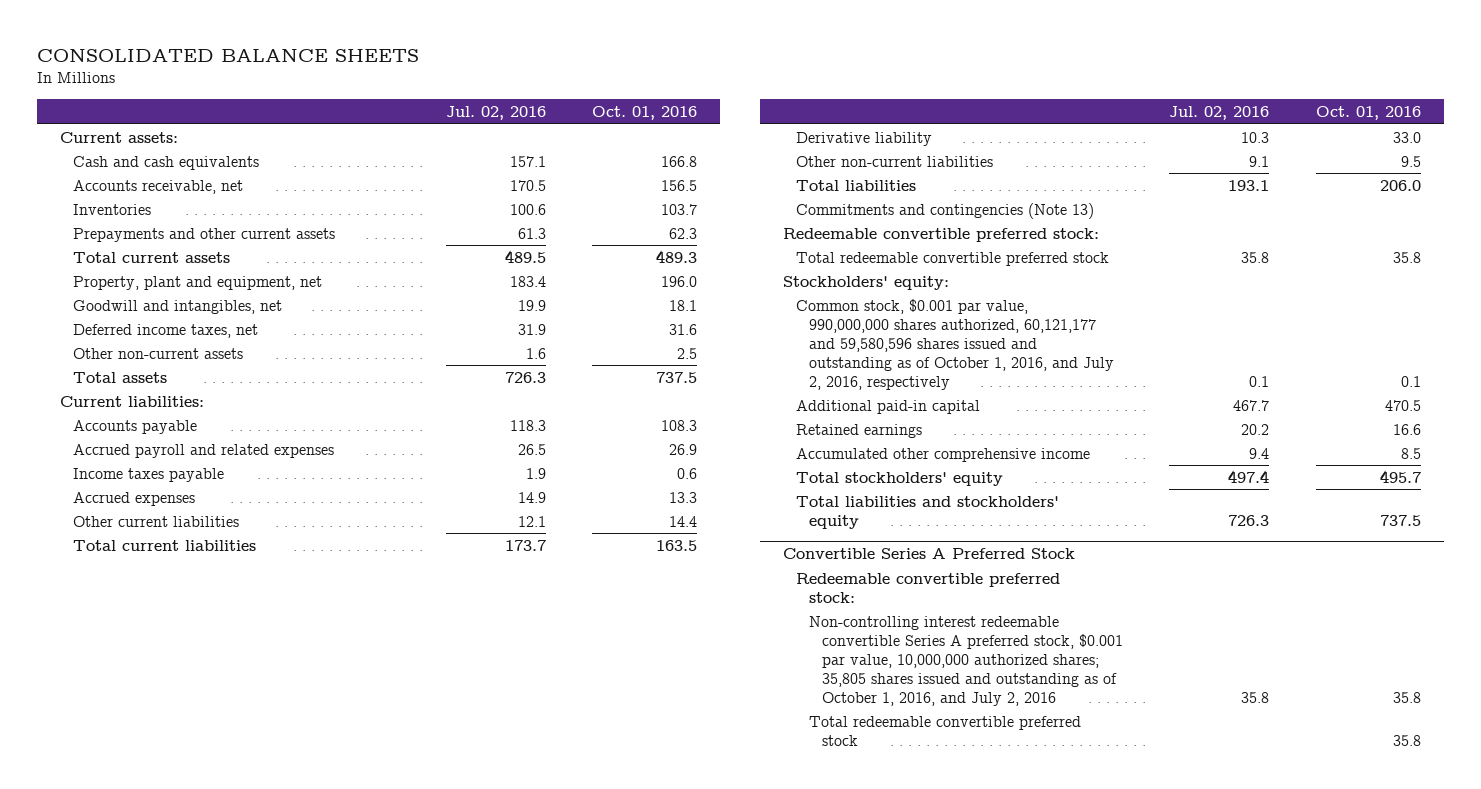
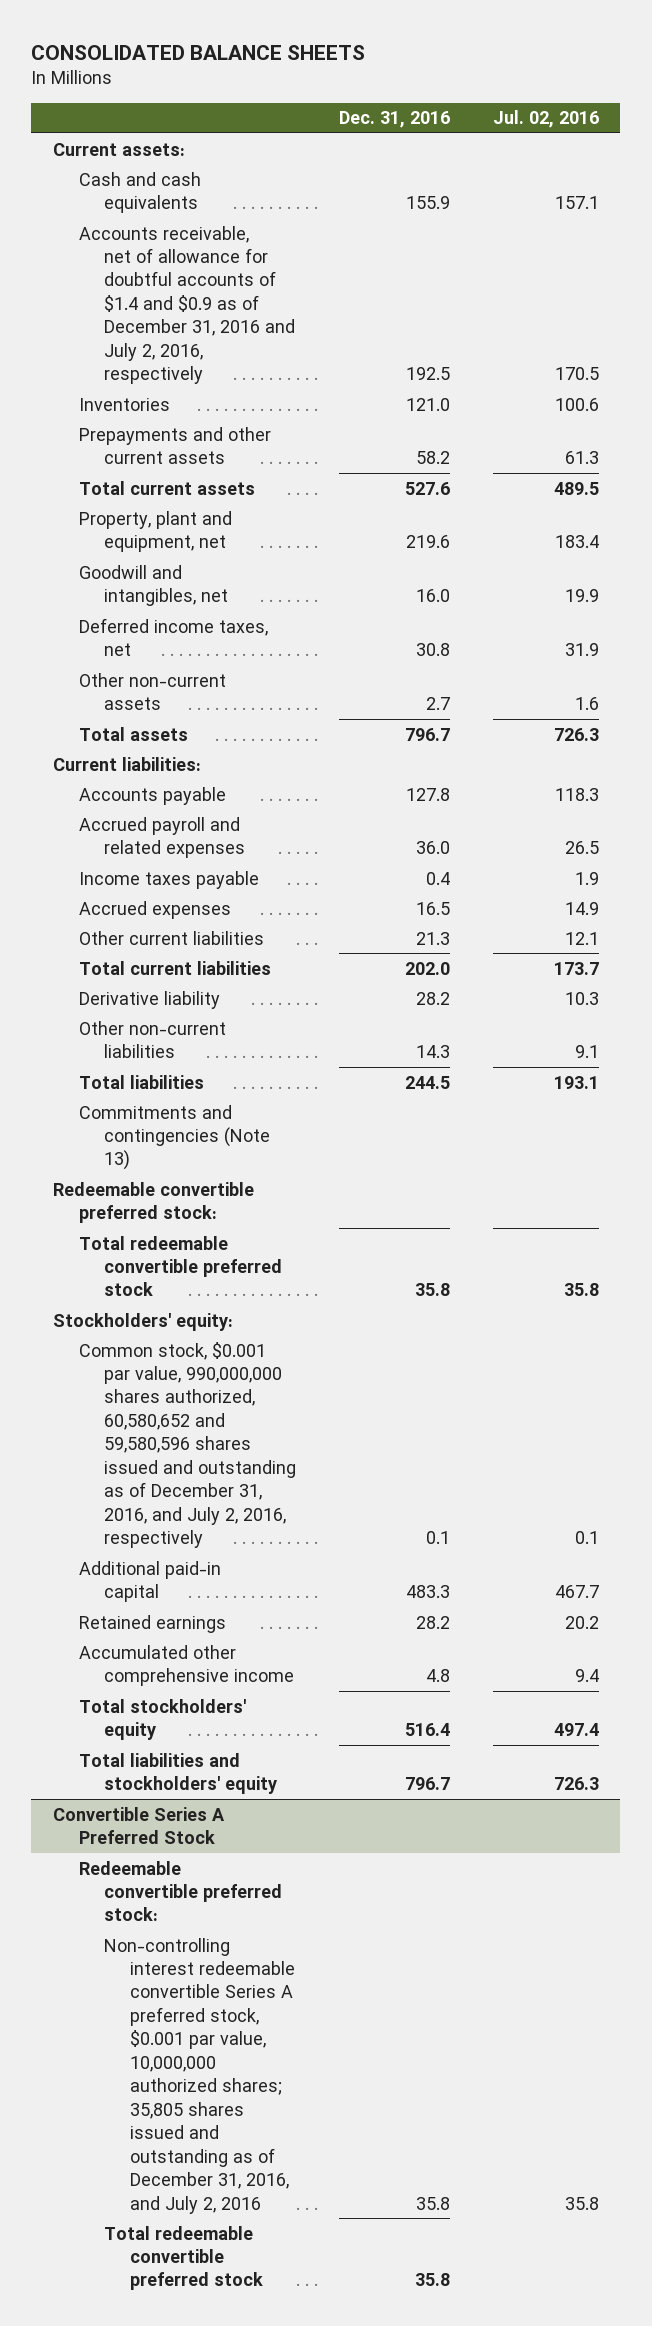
- | Jul. 02, 2016 | Oct. 01, 2016
+ | Dec. 31, 2016 | Jul. 02, 2016
- Accounts receivable, net | 170.5 | 156.5
+ Accounts receivable, net of allowance for doubtful accounts of $1.4 and $0.9 as of December 31, 2016 and July 2, 2016, respectively | 192.5 | 170.5
- Common stock, $0.001 par value, 990,000,000 shares authorized, 60,121,177 and 59,580,596 shares issued and outstanding as of October 1, 2016, and July 2, 2016, respectively | 0.1 | 0.1
+ Common stock, $0.001 par value, 990,000,000 shares authorized, 60,580,652 and 59,580,596 shares issued and outstanding as of December 31, 2016, and July 2, 2016, respectively | 0.1 | 0.1
@ Convertible Series A Preferred Stock
- Non-controlling interest redeemable convertible Series A preferred stock, $0.001 par value, 10,000,000 authorized shares; 35,805 shares issued and outstanding as of October 1, 2016, and July 2, 2016 | 35.8 | 35.8
+ Non-controlling interest redeemable convertible Series A preferred stock, $0.001 par value, 10,000,000 authorized shares; 35,805 shares issued and outstanding as of December 31, 2016, and July 2, 2016 | 35.8 | 35.8

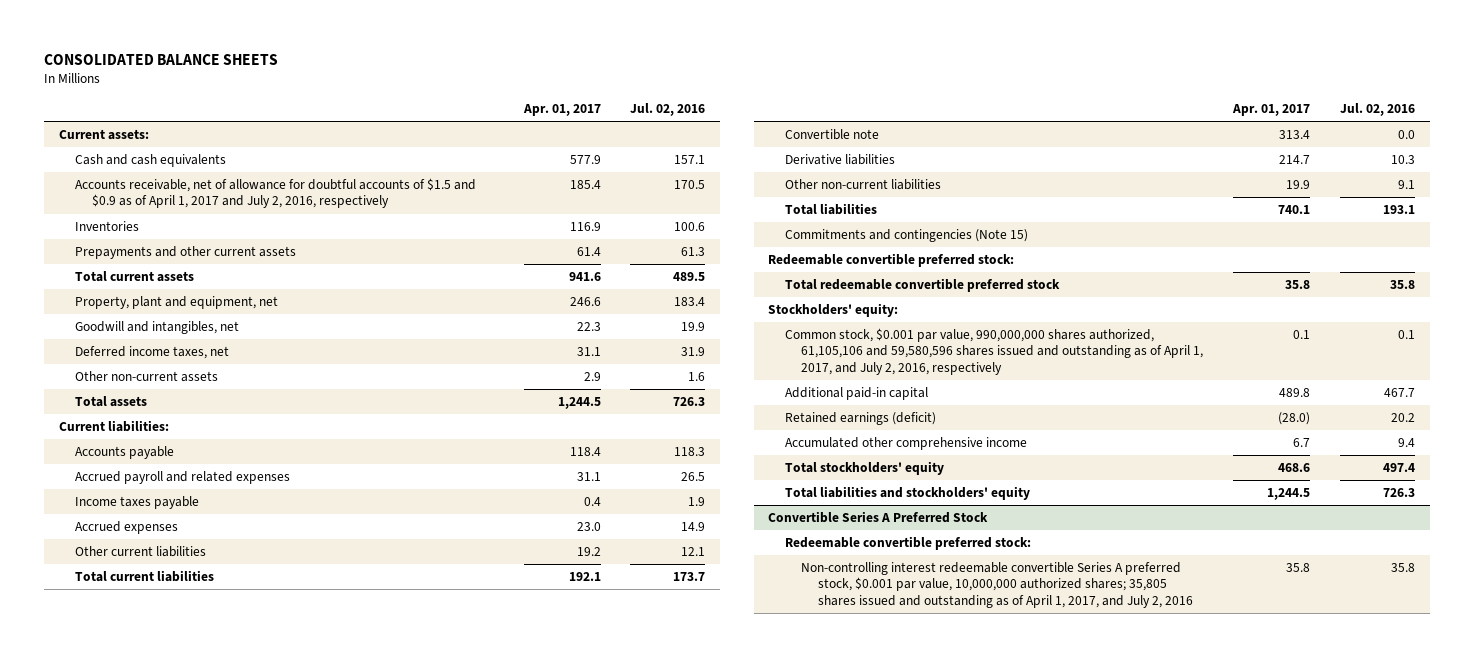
- | Dec. 31, 2016 | Jul. 02, 2016
+ | Apr. 01, 2017 | Jul. 02, 2016
- Accounts receivable, net of allowance for doubtful accounts of $1.4 and $0.9 as of December 31, 2016 and July 2, 2016, respectively | 192.5 | 170.5
+ Accounts receivable, net of allowance for doubtful accounts of $1.5 and $0.9 as of April 1, 2017 and July 2, 2016, respectively | 185.4 | 170.5
- Derivative liability | 28.2 | 10.3
+ Convertible note | 313.4 | 0.0
+ Derivative liabilities | 214.7 | 10.3
- Commitments and contingencies (Note 13)
+ Commitments and contingencies (Note 15)
- Common stock, $0.001 par value, 990,000,000 shares authorized, 60,580,652 and 59,580,596 shares issued and outstanding as of December 31, 2016, and July 2, 2016, respectively | 0.1 | 0.1
+ Common stock, $0.001 par value, 990,000,000 shares authorized, 61,105,106 and 59,580,596 shares issued and outstanding as of April 1, 2017, and July 2, 2016, respectively | 0.1 | 0.1
- Retained earnings | 28.2 | 20.2
+ Retained earnings (deficit) | (28.0) | 20.2
@ Convertible Series A Preferred Stock
- Non-controlling interest redeemable convertible Series A preferred stock, $0.001 par value, 10,000,000 authorized shares; 35,805 shares issued and outstanding as of December 31, 2016, and July 2, 2016 | 35.8 | 35.8
- Total redeemable convertible preferred stock | 35.8 |
+ Non-controlling interest redeemable convertible Series A preferred stock, $0.001 par value, 10,000,000 authorized shares; 35,805 shares issued and outstanding as of April 1, 2017, and July 2, 2016 | 35.8 | 35.8

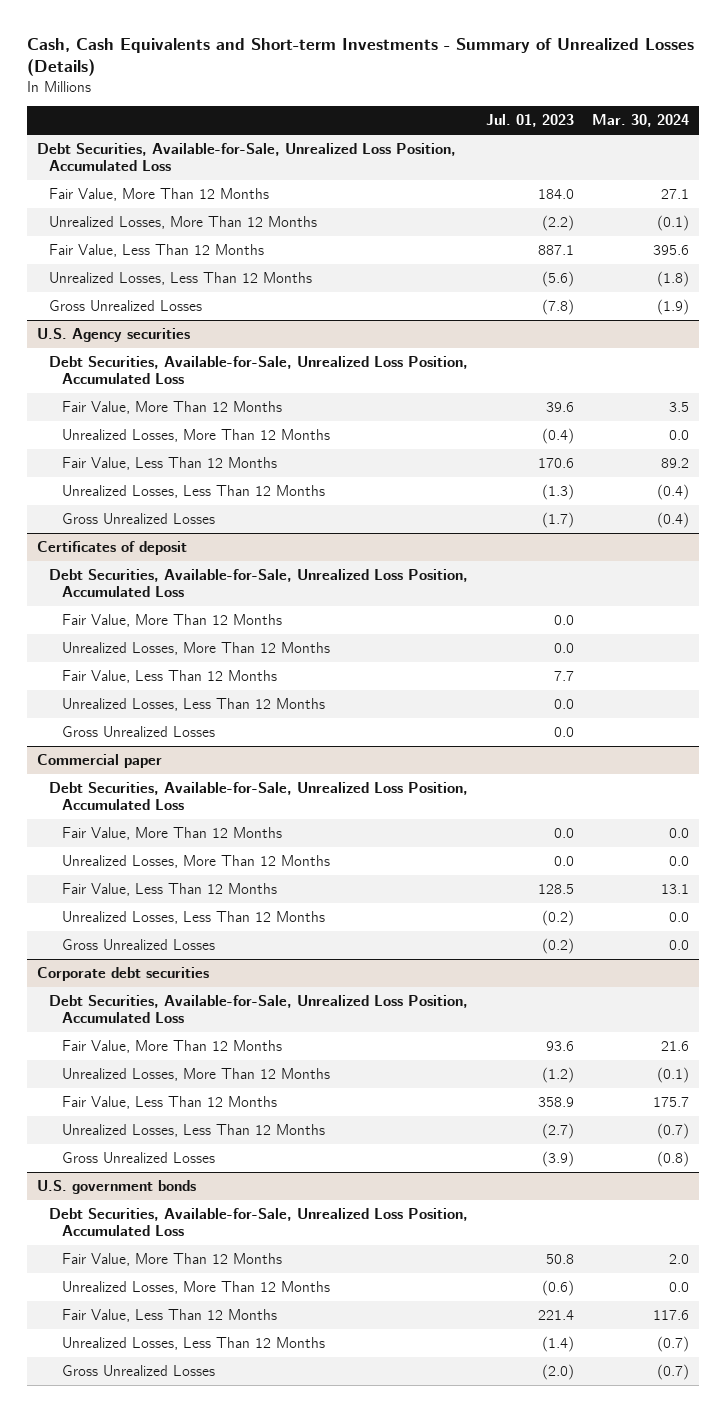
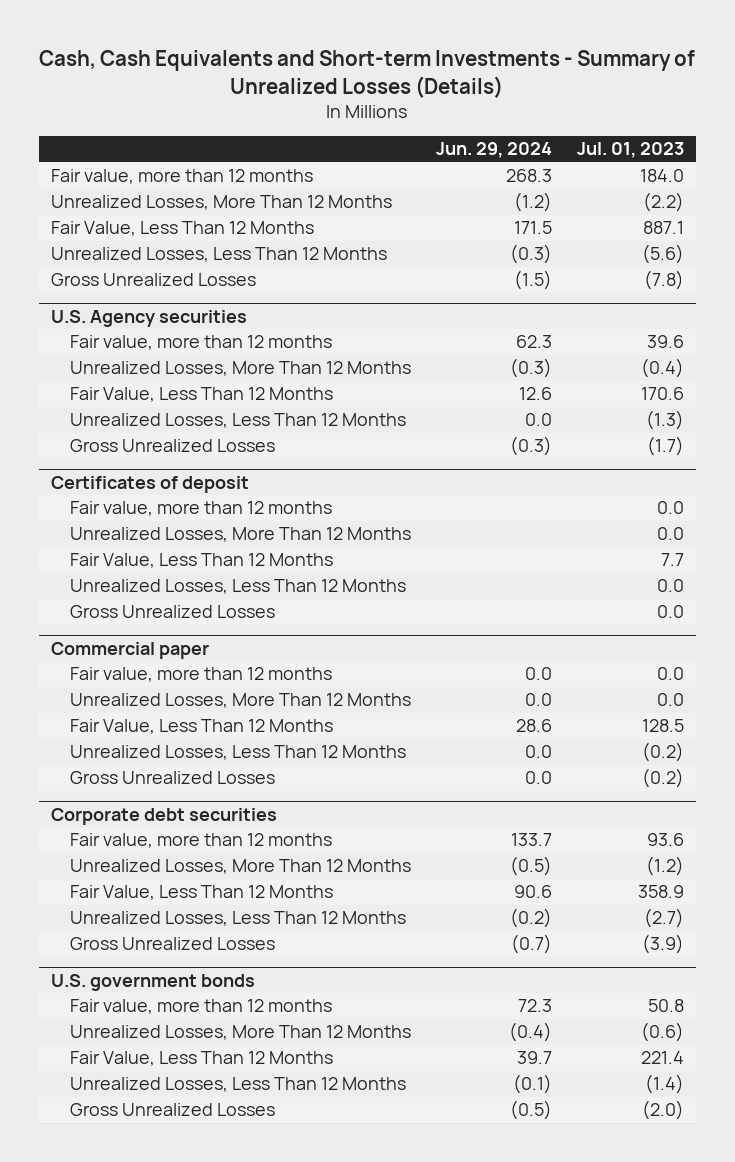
- | Jul. 01, 2023 | Mar. 30, 2024
+ | Jun. 29, 2024 | Jul. 01, 2023
- Debt Securities, Available-for-Sale, Unrealized Loss Position, Accumulated Loss
- Fair Value, More Than 12 Months | 184.0 | 27.1
+ Fair value, more than 12 months | 268.3 | 184.0
@ U.S. Agency securities
- Debt Securities, Available-for-Sale, Unrealized Loss Position, Accumulated Loss
- Fair Value, More Than 12 Months | 39.6 | 3.5
+ Fair value, more than 12 months | 62.3 | 39.6
@ Certificates of deposit
- Debt Securities, Available-for-Sale, Unrealized Loss Position, Accumulated Loss
- Fair Value, More Than 12 Months | 0.0 |
+ Fair value, more than 12 months | | 0.0
@ Commercial paper
- Debt Securities, Available-for-Sale, Unrealized Loss Position, Accumulated Loss
- Fair Value, More Than 12 Months | 0.0 | 0.0
+ Fair value, more than 12 months | 0.0 | 0.0
@ Corporate debt securities
- Debt Securities, Available-for-Sale, Unrealized Loss Position, Accumulated Loss
- Fair Value, More Than 12 Months | 93.6 | 21.6
+ Fair value, more than 12 months | 133.7 | 93.6
@ U.S. government bonds
- Debt Securities, Available-for-Sale, Unrealized Loss Position, Accumulated Loss
- Fair Value, More Than 12 Months | 50.8 | 2.0
+ Fair value, more than 12 months | 72.3 | 50.8

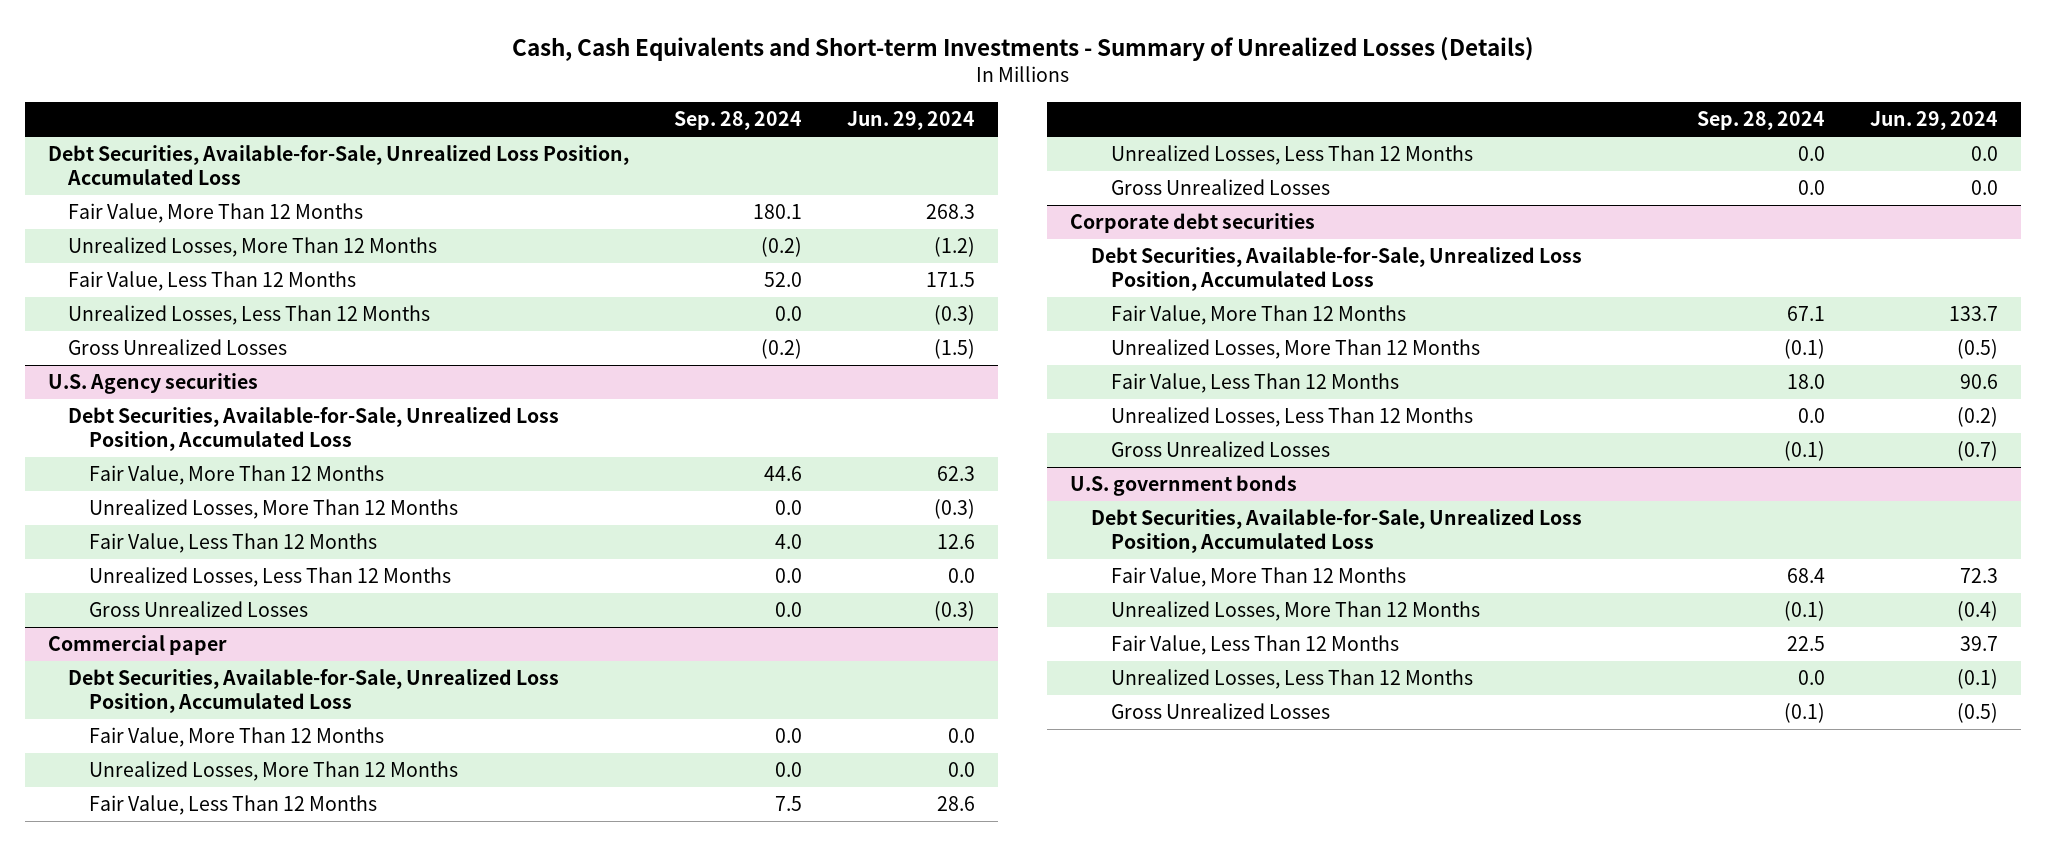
- | Jun. 29, 2024 | Jul. 01, 2023
+ | Sep. 28, 2024 | Jun. 29, 2024
- Fair value, more than 12 months | 268.3 | 184.0
+ Debt Securities, Available-for-Sale, Unrealized Loss Position, Accumulated Loss
+ Fair Value, More Than 12 Months | 180.1 | 268.3
@ U.S. Agency securities
- Fair value, more than 12 months | 62.3 | 39.6
+ Debt Securities, Available-for-Sale, Unrealized Loss Position, Accumulated Loss
+ Fair Value, More Than 12 Months | 44.6 | 62.3
- Certificates of deposit
- Fair value, more than 12 months | | 0.0
- Unrealized Losses, More Than 12 Months | | 0.0
- Fair Value, Less Than 12 Months | | 7.7
- Unrealized Losses, Less Than 12 Months | | 0.0
- Gross Unrealized Losses | | 0.0
@ Commercial paper
- Fair value, more than 12 months | 0.0 | 0.0
+ Debt Securities, Available-for-Sale, Unrealized Loss Position, Accumulated Loss
+ Fair Value, More Than 12 Months | 0.0 | 0.0
@ Corporate debt securities
- Fair value, more than 12 months | 133.7 | 93.6
+ Debt Securities, Available-for-Sale, Unrealized Loss Position, Accumulated Loss
+ Fair Value, More Than 12 Months | 67.1 | 133.7
@ U.S. government bonds
- Fair value, more than 12 months | 72.3 | 50.8
+ Debt Securities, Available-for-Sale, Unrealized Loss Position, Accumulated Loss
+ Fair Value, More Than 12 Months | 68.4 | 72.3

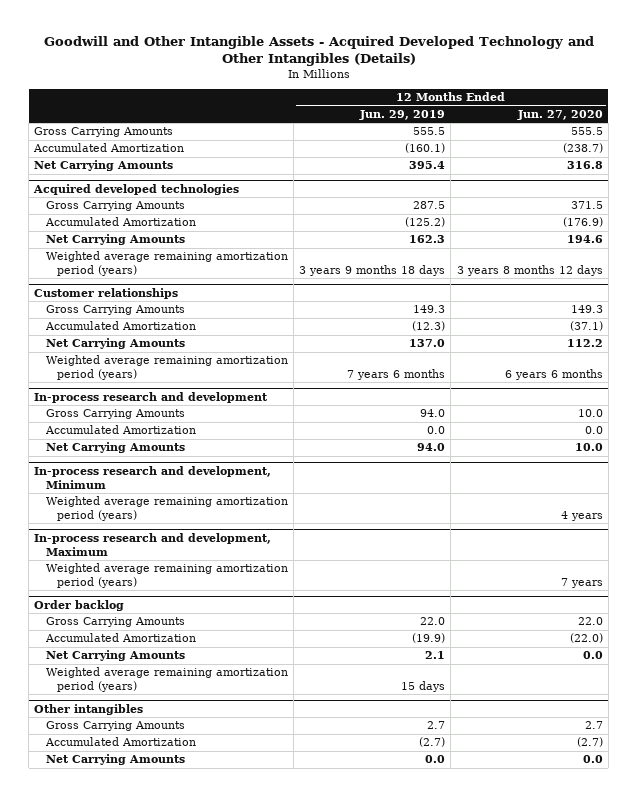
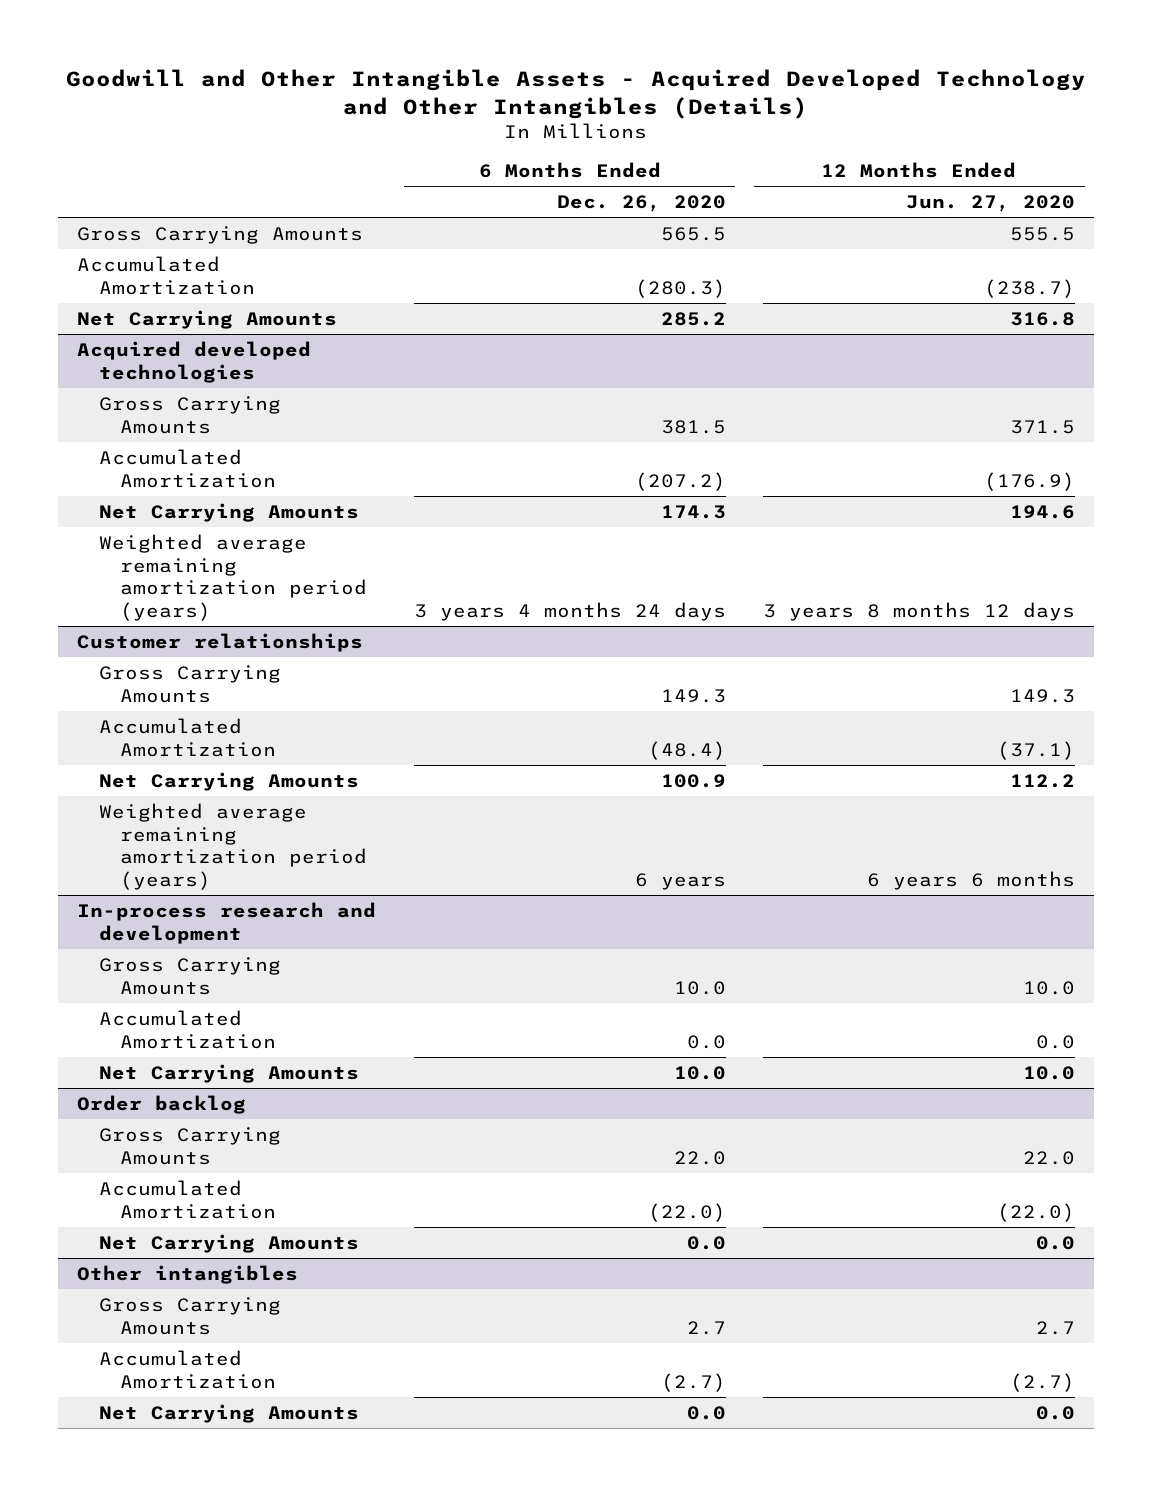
- | 12 Months Ended Jun. 29, 2019 | 12 Months Ended Jun. 27, 2020
+ | 6 Months Ended Dec. 26, 2020 | 12 Months Ended Jun. 27, 2020
- In-process research and development, Minimum
- Weighted average remaining amortization period (years) | | 4 years
- In-process research and development, Maximum
- Weighted average remaining amortization period (years) | | 7 years
@ Order backlog
- Weighted average remaining amortization period (years) | 15 days |

